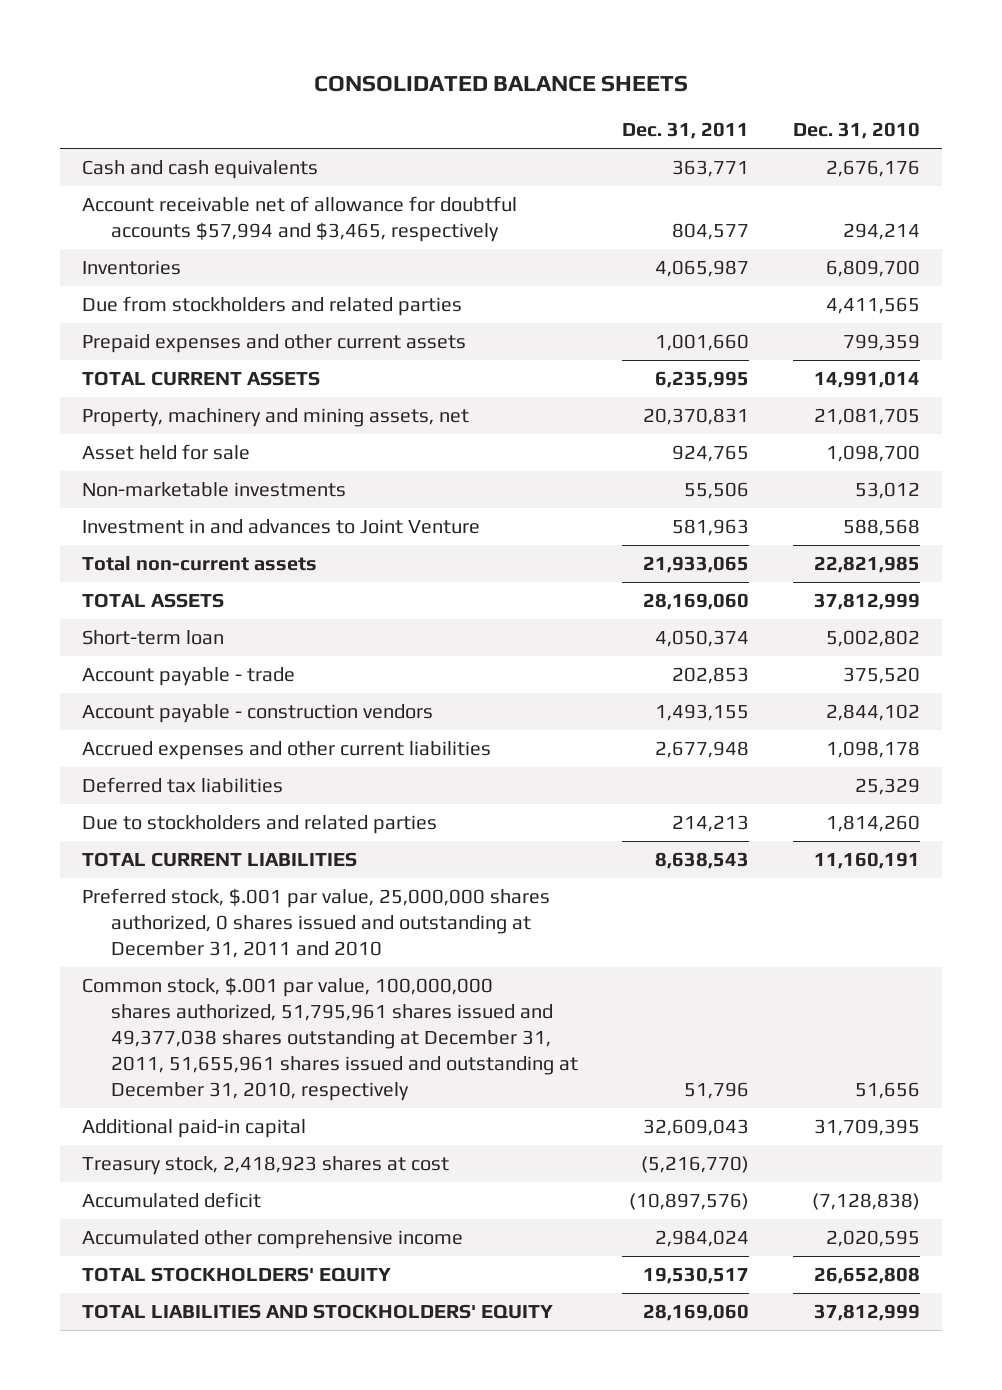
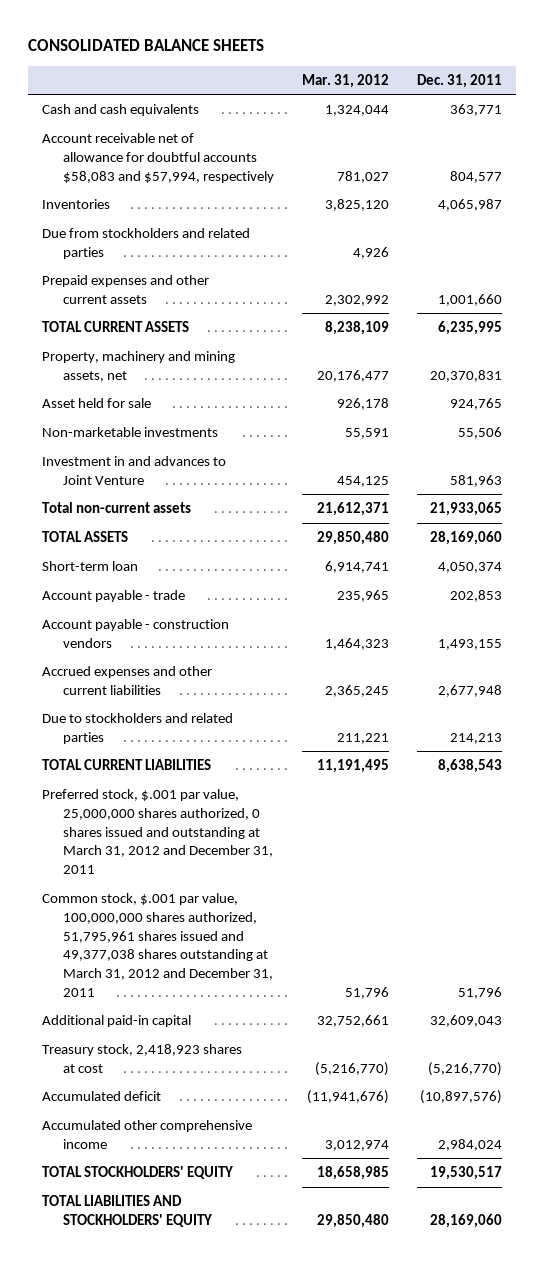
- | Dec. 31, 2011 | Dec. 31, 2010
+ | Mar. 31, 2012 | Dec. 31, 2011
- Account receivable net of allowance for doubtful accounts $57,994 and $3,465, respectively | 804,577 | 294,214
+ Account receivable net of allowance for doubtful accounts $58,083 and $57,994, respectively | 781,027 | 804,577
- Deferred tax liabilities | | 25,329
- Preferred stock, $.001 par value, 25,000,000 shares authorized, 0 shares issued and outstanding at December 31, 2011 and 2010
- Common stock, $.001 par value, 100,000,000 shares authorized, 51,795,961 shares issued and 49,377,038 shares outstanding at December 31, 2011, 51,655,961 shares issued and outstanding at December 31, 2010, respectively | 51,796 | 51,656
+ Preferred stock, $.001 par value, 25,000,000 shares authorized, 0 shares issued and outstanding at March 31, 2012 and December 31, 2011
+ Common stock, $.001 par value, 100,000,000 shares authorized, 51,795,961 shares issued and 49,377,038 shares outstanding at March 31, 2012 and December 31, 2011 | 51,796 | 51,796

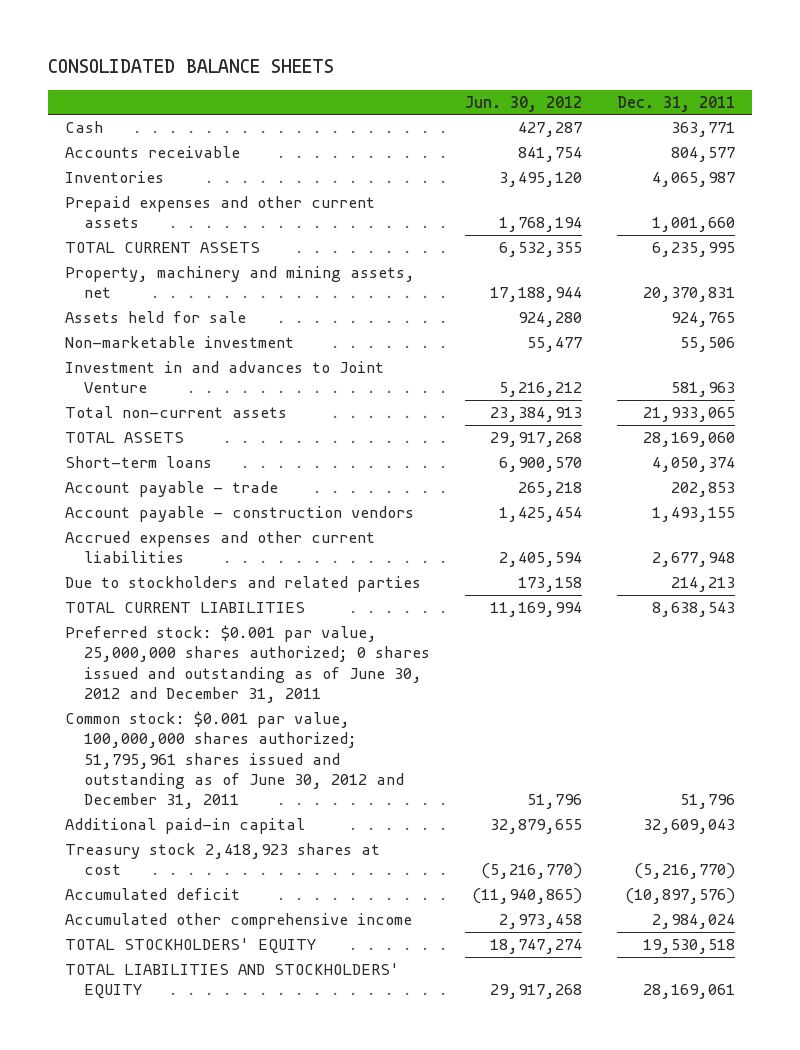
- | Mar. 31, 2012 | Dec. 31, 2011
+ | Jun. 30, 2012 | Dec. 31, 2011
- Cash and cash equivalents | 1,324,044 | 363,771
- Account receivable net of allowance for doubtful accounts $58,083 and $57,994, respectively | 781,027 | 804,577
+ Cash | 427,287 | 363,771
+ Accounts receivable | 841,754 | 804,577
- Due from stockholders and related parties | 4,926 |
- Asset held for sale | 926,178 | 924,765
- Non-marketable investments | 55,591 | 55,506
+ Assets held for sale | 924,280 | 924,765
+ Non-marketable investment | 55,477 | 55,506
- Short-term loan | 6,914,741 | 4,050,374
+ Short-term loans | 6,900,570 | 4,050,374
- Preferred stock, $.001 par value, 25,000,000 shares authorized, 0 shares issued and outstanding at March 31, 2012 and December 31, 2011
- Common stock, $.001 par value, 100,000,000 shares authorized, 51,795,961 shares issued and 49,377,038 shares outstanding at March 31, 2012 and December 31, 2011 | 51,796 | 51,796
+ Preferred stock: $0.001 par value, 25,000,000 shares authorized; 0 shares issued and outstanding as of June 30, 2012 and December 31, 2011
+ Common stock: $0.001 par value, 100,000,000 shares authorized; 51,795,961 shares issued and outstanding as of June 30, 2012 and December 31, 2011 | 51,796 | 51,796
- Treasury stock, 2,418,923 shares at cost | (5,216,770) | (5,216,770)
+ Treasury stock 2,418,923 shares at cost | (5,216,770) | (5,216,770)
- TOTAL STOCKHOLDERS' EQUITY | 18,658,985 | 19,530,517
- TOTAL LIABILITIES AND STOCKHOLDERS' EQUITY | 29,850,480 | 28,169,060
+ TOTAL STOCKHOLDERS' EQUITY | 18,747,274 | 19,530,518
+ TOTAL LIABILITIES AND STOCKHOLDERS' EQUITY | 29,917,268 | 28,169,061

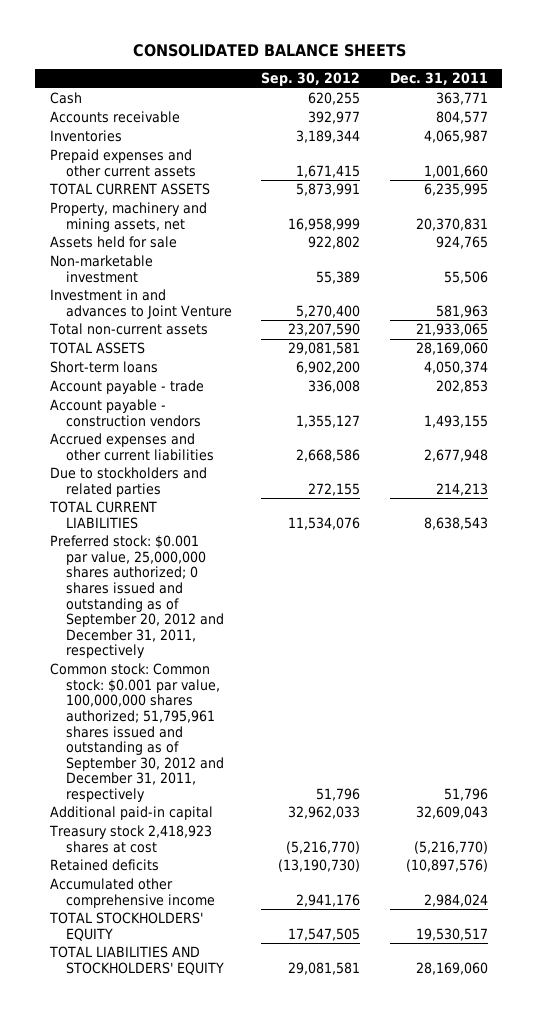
- | Jun. 30, 2012 | Dec. 31, 2011
+ | Sep. 30, 2012 | Dec. 31, 2011
- Preferred stock: $0.001 par value, 25,000,000 shares authorized; 0 shares issued and outstanding as of June 30, 2012 and December 31, 2011
- Common stock: $0.001 par value, 100,000,000 shares authorized; 51,795,961 shares issued and outstanding as of June 30, 2012 and December 31, 2011 | 51,796 | 51,796
+ Preferred stock: $0.001 par value, 25,000,000 shares authorized; 0 shares issued and outstanding as of September 20, 2012 and December 31, 2011, respectively
+ Common stock: Common stock: $0.001 par value, 100,000,000 shares authorized; 51,795,961 shares issued and outstanding as of September 30, 2012 and December 31, 2011, respectively | 51,796 | 51,796
- Accumulated deficit | (11,940,865) | (10,897,576)
+ Retained deficits | (13,190,730) | (10,897,576)
- TOTAL STOCKHOLDERS' EQUITY | 18,747,274 | 19,530,518
- TOTAL LIABILITIES AND STOCKHOLDERS' EQUITY | 29,917,268 | 28,169,061
+ TOTAL STOCKHOLDERS' EQUITY | 17,547,505 | 19,530,517
+ TOTAL LIABILITIES AND STOCKHOLDERS' EQUITY | 29,081,581 | 28,169,060

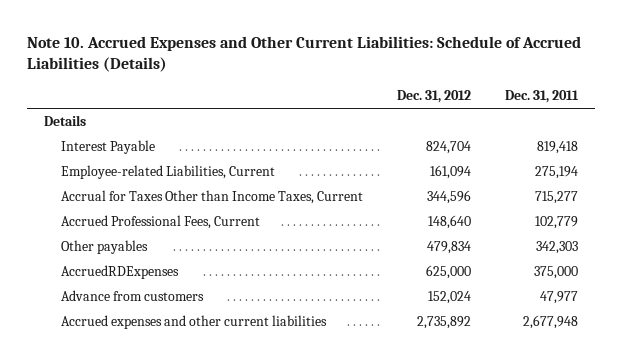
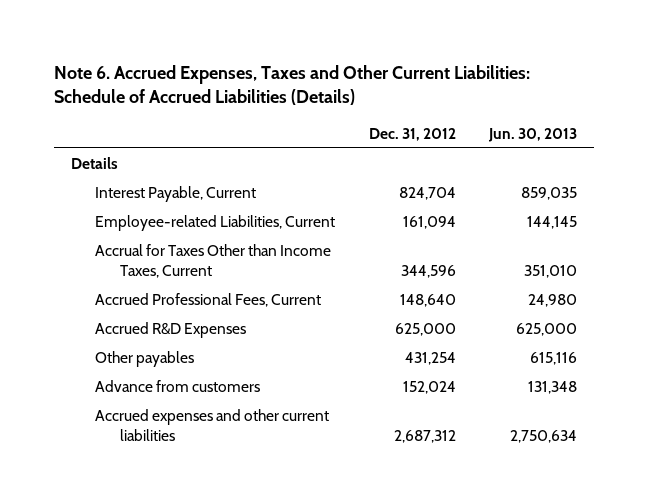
- Note 10. Accrued Expenses and Other Current Liabilities: Schedule of Accrued Liabilities (Details)
+ Note 6. Accrued Expenses, Taxes and Other Current Liabilities: Schedule of Accrued Liabilities (Details)
- | Dec. 31, 2012 | Dec. 31, 2011
+ | Dec. 31, 2012 | Jun. 30, 2013
- Interest Payable | 824,704 | 819,418
+ Interest Payable, Current | 824,704 | 859,035
- Other payables | 479,834 | 342,303
- AccruedRDExpenses | 625,000 | 375,000
+ Accrued R&D Expenses | 625,000 | 625,000
+ Other payables | 431,254 | 615,116
- Accrued expenses and other current liabilities | 2,735,892 | 2,677,948
+ Accrued expenses and other current liabilities | 2,687,312 | 2,750,634

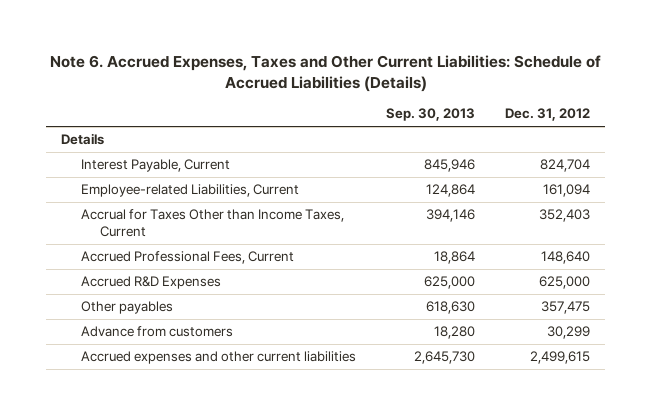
- | Dec. 31, 2012 | Jun. 30, 2013
+ | Sep. 30, 2013 | Dec. 31, 2012
- Accrual for Taxes Other than Income Taxes, Current | 344,596 | 351,010
+ Accrual for Taxes Other than Income Taxes, Current | 394,146 | 352,403
- Other payables | 431,254 | 615,116
- Advance from customers | 152,024 | 131,348
- Accrued expenses and other current liabilities | 2,687,312 | 2,750,634
+ Other payables | 618,630 | 357,475
+ Advance from customers | 18,280 | 30,299
+ Accrued expenses and other current liabilities | 2,645,730 | 2,499,615

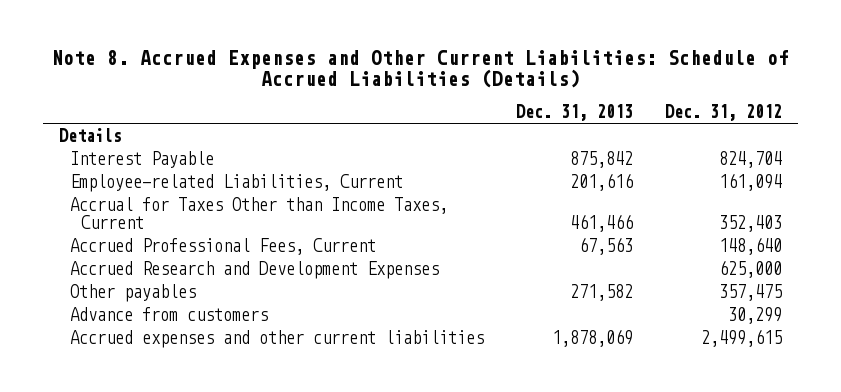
- Note 6. Accrued Expenses, Taxes and Other Current Liabilities: Schedule of Accrued Liabilities (Details)
+ Note 8. Accrued Expenses and Other Current Liabilities: Schedule of Accrued Liabilities (Details)
- | Sep. 30, 2013 | Dec. 31, 2012
+ | Dec. 31, 2013 | Dec. 31, 2012
- Interest Payable, Current | 845,946 | 824,704
+ Interest Payable | 875,842 | 824,704
- Accrued R&D Expenses | 625,000 | 625,000
+ Accrued Research and Development Expenses | | 625,000

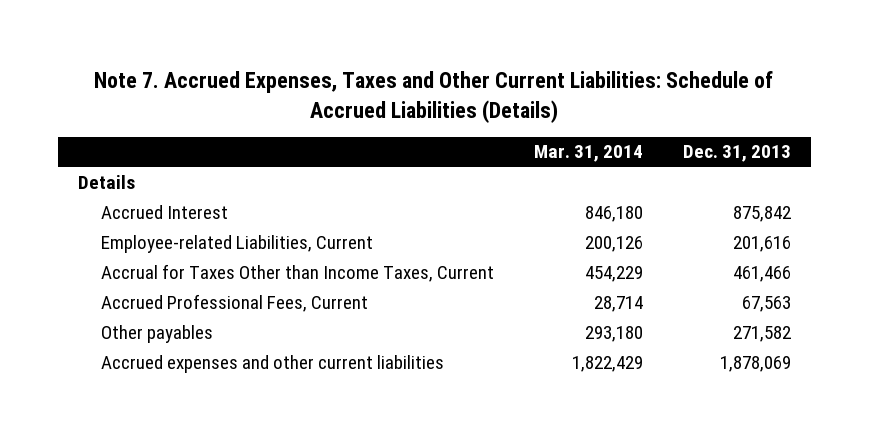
- Note 8. Accrued Expenses and Other Current Liabilities: Schedule of Accrued Liabilities (Details)
+ Note 7. Accrued Expenses, Taxes and Other Current Liabilities: Schedule of Accrued Liabilities (Details)
- | Dec. 31, 2013 | Dec. 31, 2012
+ | Mar. 31, 2014 | Dec. 31, 2013
- Interest Payable | 875,842 | 824,704
+ Accrued Interest | 846,180 | 875,842
- Accrued Research and Development Expenses | | 625,000
- Advance from customers | | 30,299

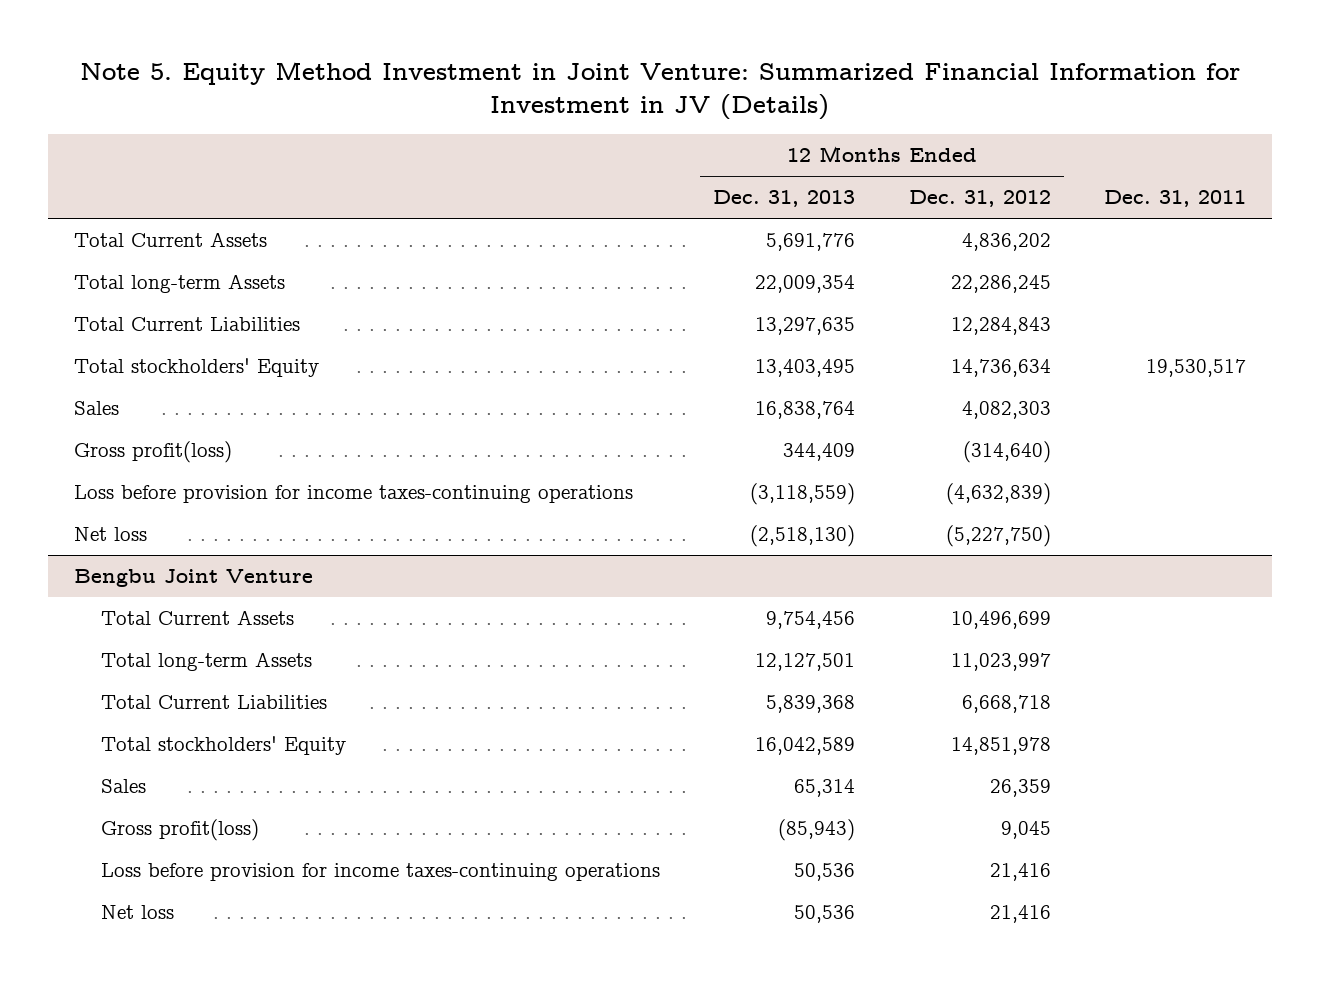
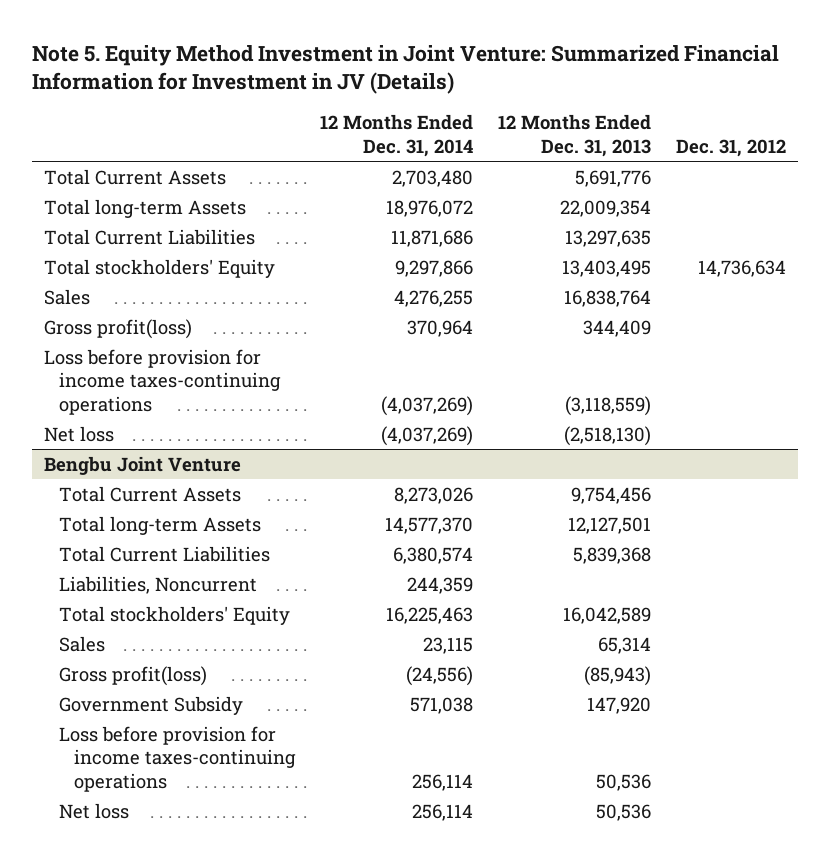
- | 12 Months Ended Dec. 31, 2013 | 12 Months Ended Dec. 31, 2012 | Dec. 31, 2011
+ | 12 Months Ended Dec. 31, 2014 | 12 Months Ended Dec. 31, 2013 | Dec. 31, 2012
@ Bengbu Joint Venture
+ Liabilities, Noncurrent | 244,359 | |
+ Government Subsidy | 571,038 | 147,920 |

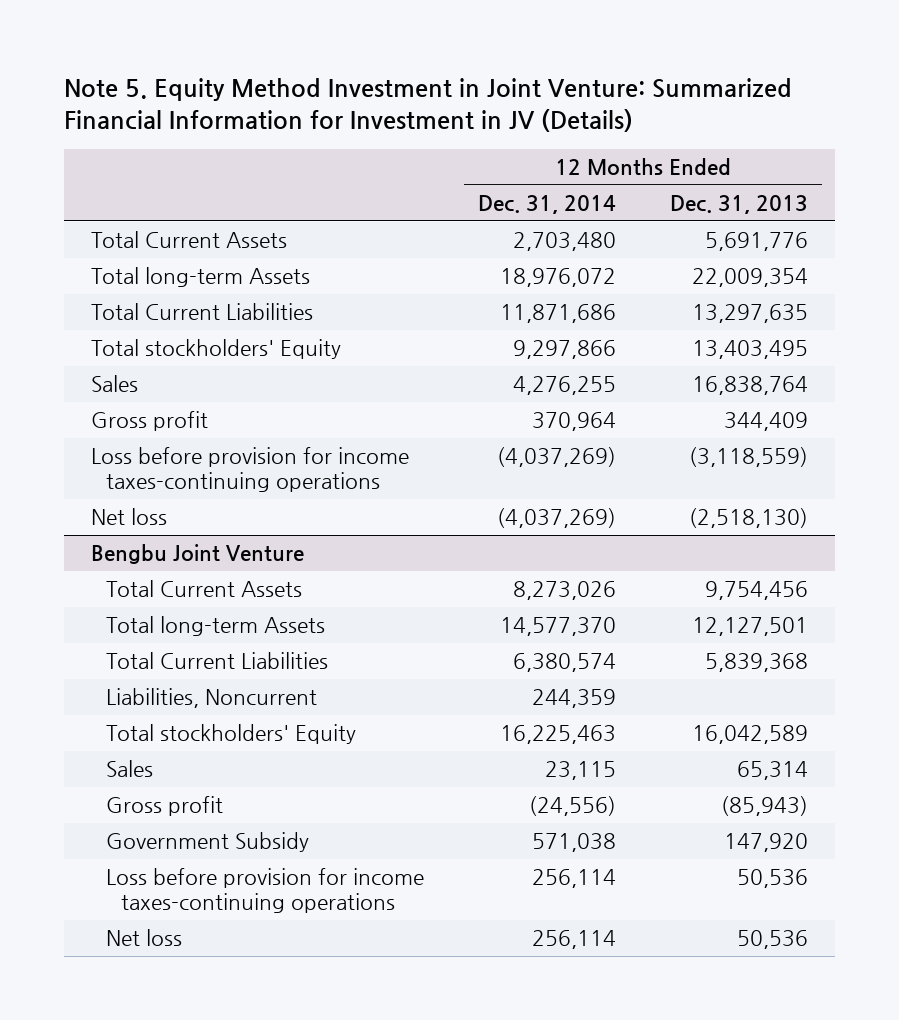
- | 12 Months Ended Dec. 31, 2014 | 12 Months Ended Dec. 31, 2013 | Dec. 31, 2012
+ | 12 Months Ended Dec. 31, 2014 | 12 Months Ended Dec. 31, 2013
- Gross profit(loss) | 370,964 | 344,409 |
+ Gross profit | 370,964 | 344,409
@ Bengbu Joint Venture
- Gross profit(loss) | (24,556) | (85,943) |
+ Gross profit | (24,556) | (85,943)

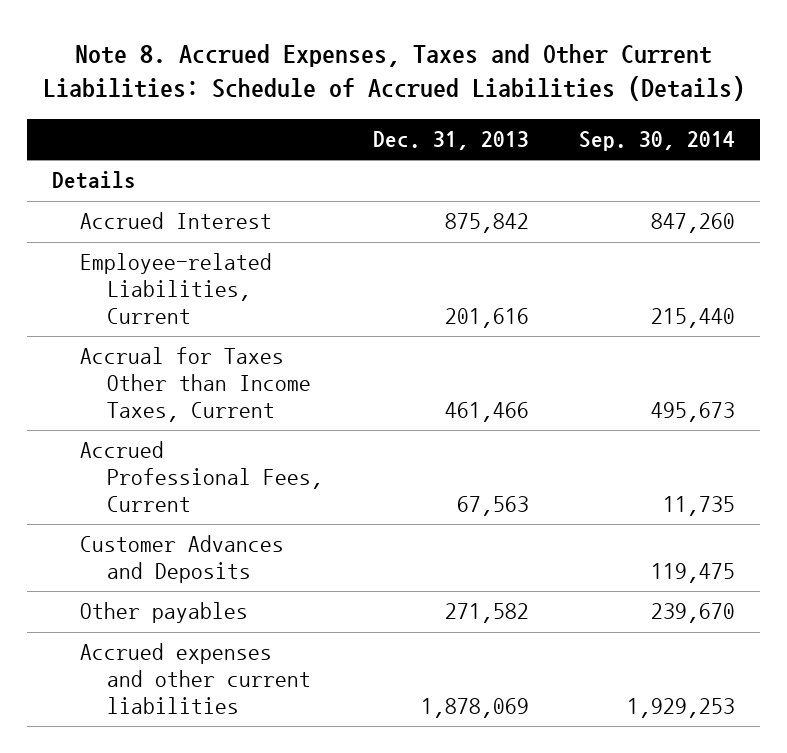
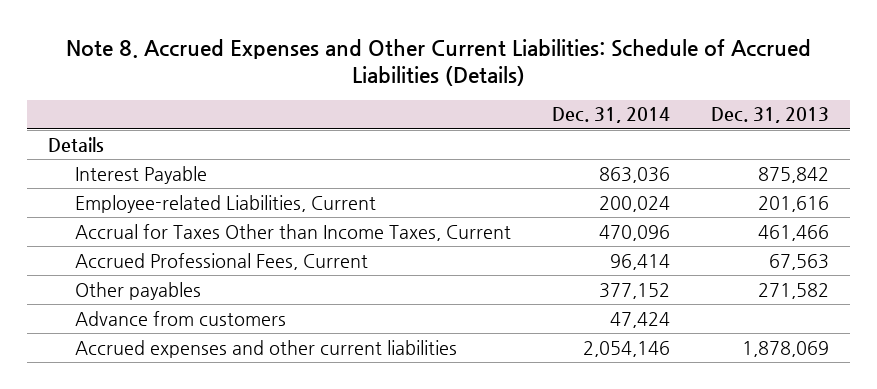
- Note 8. Accrued Expenses, Taxes and Other Current Liabilities: Schedule of Accrued Liabilities (Details)
+ Note 8. Accrued Expenses and Other Current Liabilities: Schedule of Accrued Liabilities (Details)
- | Dec. 31, 2013 | Sep. 30, 2014
+ | Dec. 31, 2014 | Dec. 31, 2013
- Accrued Interest | 875,842 | 847,260
+ Interest Payable | 863,036 | 875,842
- Customer Advances and Deposits | | 119,475
+ Advance from customers | 47,424 |

